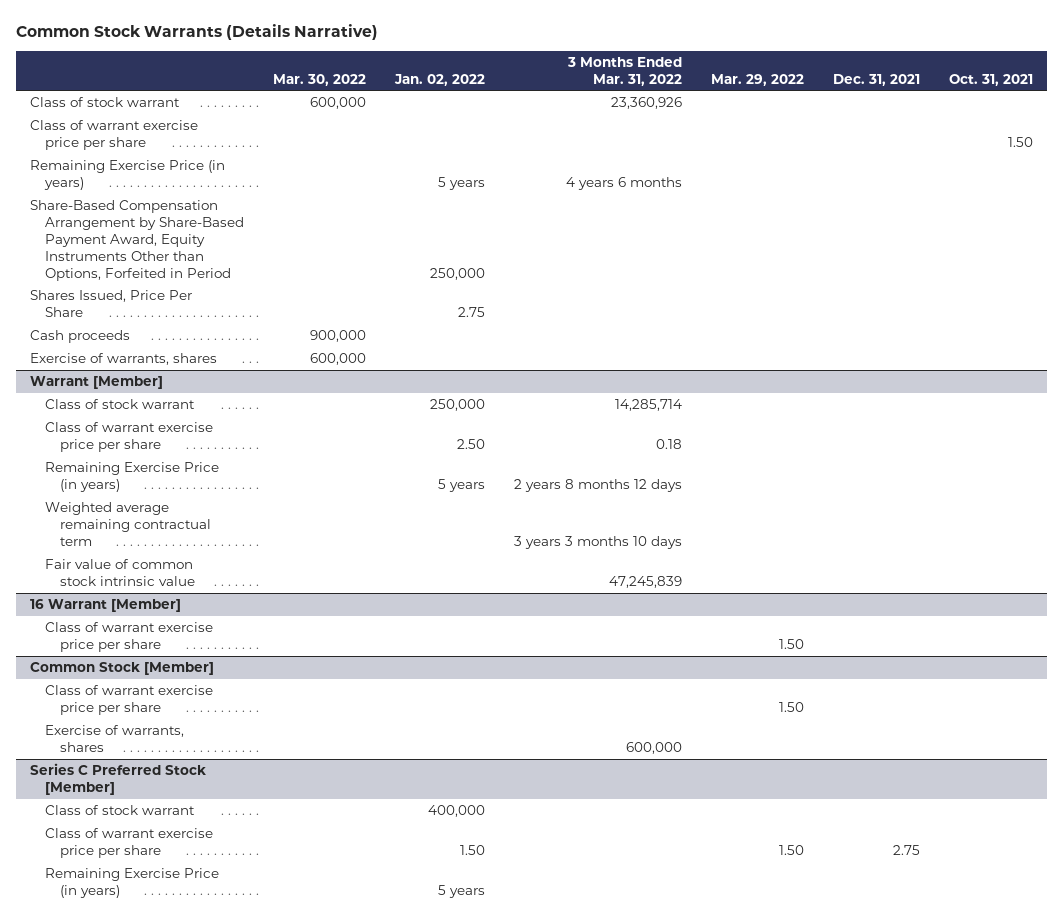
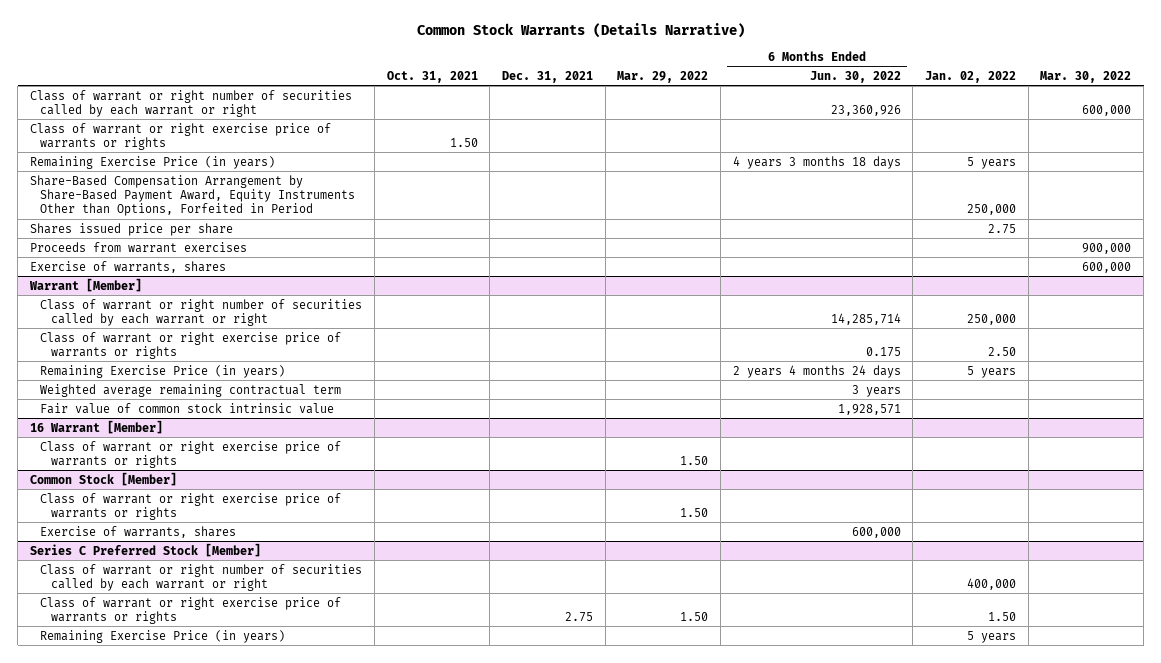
- | Mar. 30, 2022 | Jan. 02, 2022 | 3 Months Ended Mar. 31, 2022 | Mar. 29, 2022 | Dec. 31, 2021 | Oct. 31, 2021
+ | Oct. 31, 2021 | Dec. 31, 2021 | Mar. 29, 2022 | 6 Months Ended Jun. 30, 2022 | Jan. 02, 2022 | Mar. 30, 2022
- Class of stock warrant | 600,000 | | 23,360,926 | | |
- Class of warrant exercise price per share | | | | | | 1.50
+ Class of warrant or right number of securities called by each warrant or right | | | | 23,360,926 | | 600,000
+ Class of warrant or right exercise price of warrants or rights | 1.50 | | | | |
- Shares Issued, Price Per Share | | 2.75 | | | |
- Cash proceeds | 900,000 | | | | |
+ Shares issued price per share | | | | | 2.75 |
+ Proceeds from warrant exercises | | | | | | 900,000
@ Warrant [Member]
- Class of stock warrant | | 250,000 | 14,285,714 | | |
- Class of warrant exercise price per share | | 2.50 | 0.18 | | |
+ Class of warrant or right number of securities called by each warrant or right | | | | 14,285,714 | 250,000 |
+ Class of warrant or right exercise price of warrants or rights | | | | 0.175 | 2.50 |
@ 16 Warrant [Member]
- Class of warrant exercise price per share | | | | 1.50 | |
+ Class of warrant or right exercise price of warrants or rights | | | 1.50 | | |
@ Common Stock [Member]
- Class of warrant exercise price per share | | | | 1.50 | |
+ Class of warrant or right exercise price of warrants or rights | | | 1.50 | | |
@ Series C Preferred Stock [Member]
- Class of stock warrant | | 400,000 | | | |
- Class of warrant exercise price per share | | 1.50 | | 1.50 | 2.75 |
+ Class of warrant or right number of securities called by each warrant or right | | | | | 400,000 |
+ Class of warrant or right exercise price of warrants or rights | | 2.75 | 1.50 | | 1.50 |

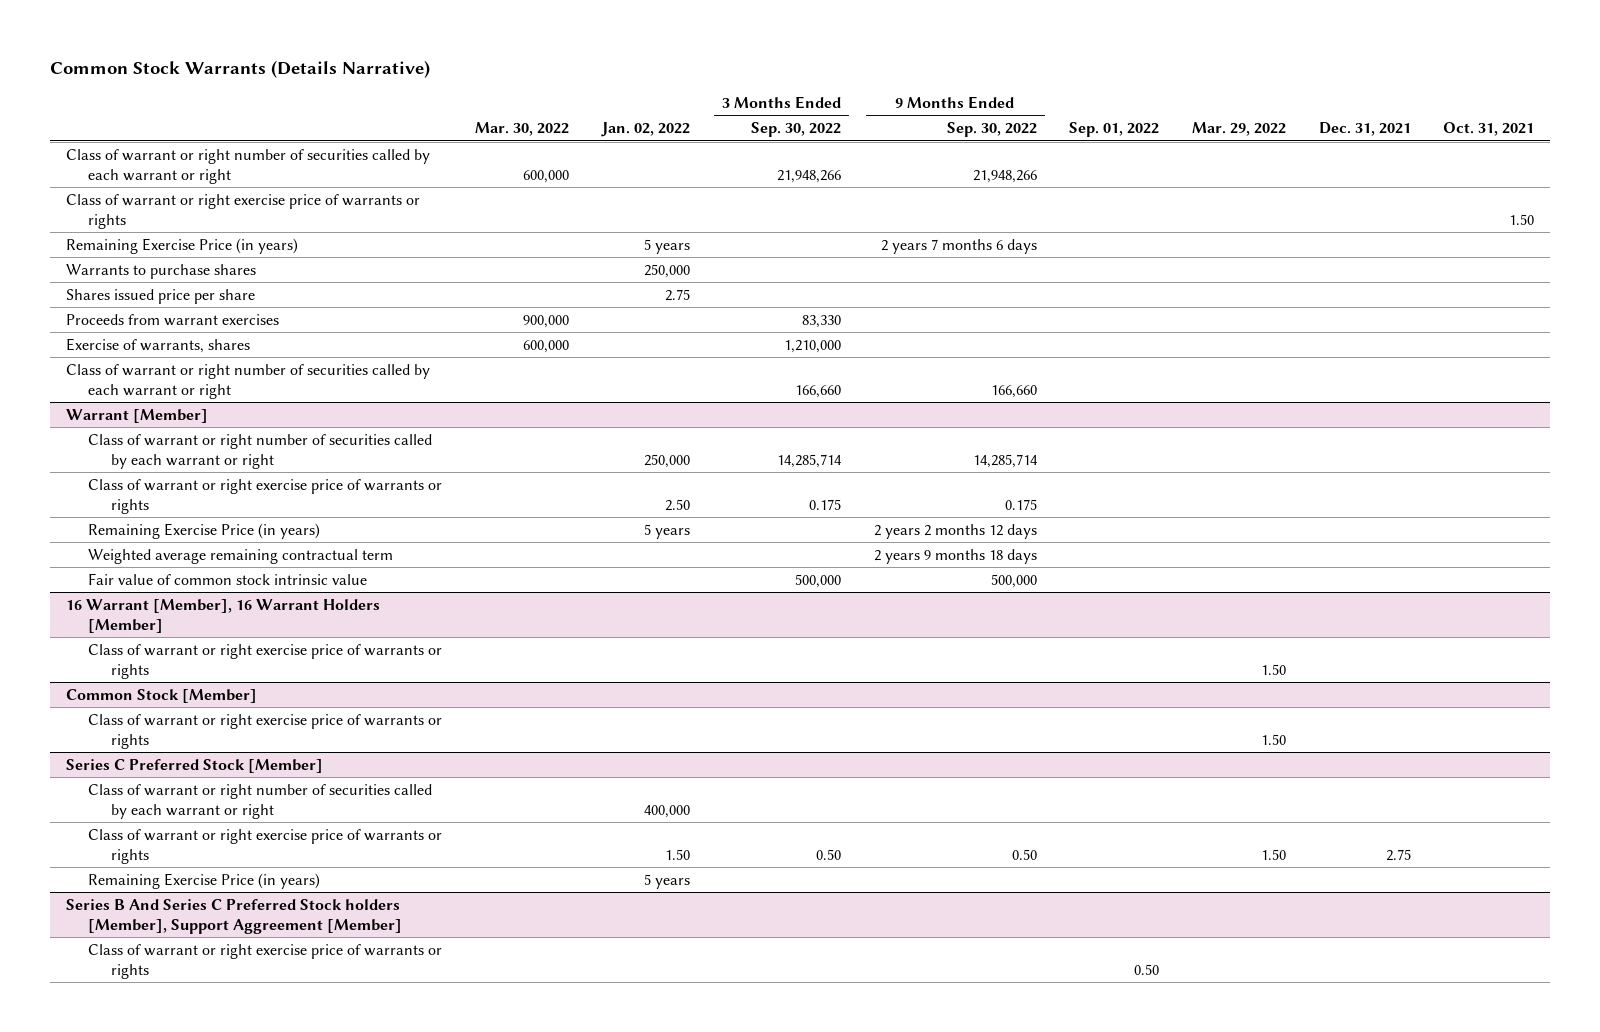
- | Oct. 31, 2021 | Dec. 31, 2021 | Mar. 29, 2022 | 6 Months Ended Jun. 30, 2022 | Jan. 02, 2022 | Mar. 30, 2022
+ | Mar. 30, 2022 | Jan. 02, 2022 | 3 Months Ended Sep. 30, 2022 | 9 Months Ended Sep. 30, 2022 | Sep. 01, 2022 | Mar. 29, 2022 | Dec. 31, 2021 | Oct. 31, 2021
- Share-Based Compensation Arrangement by Share-Based Payment Award, Equity Instruments Other than Options, Forfeited in Period | | | | | 250,000 |
+ Warrants to purchase shares | | 250,000 | | | | | |
+ Class of warrant or right number of securities called by each warrant or right | | | 166,660 | 166,660 | | | |
- 16 Warrant [Member]
+ 16 Warrant [Member], 16 Warrant Holders [Member]
@ Common Stock [Member]
- Exercise of warrants, shares | | | | 600,000 | |
+ Series B And Series C Preferred Stock holders [Member], Support Aggreement [Member]
+ Class of warrant or right exercise price of warrants or rights | | | | | 0.50 | | |

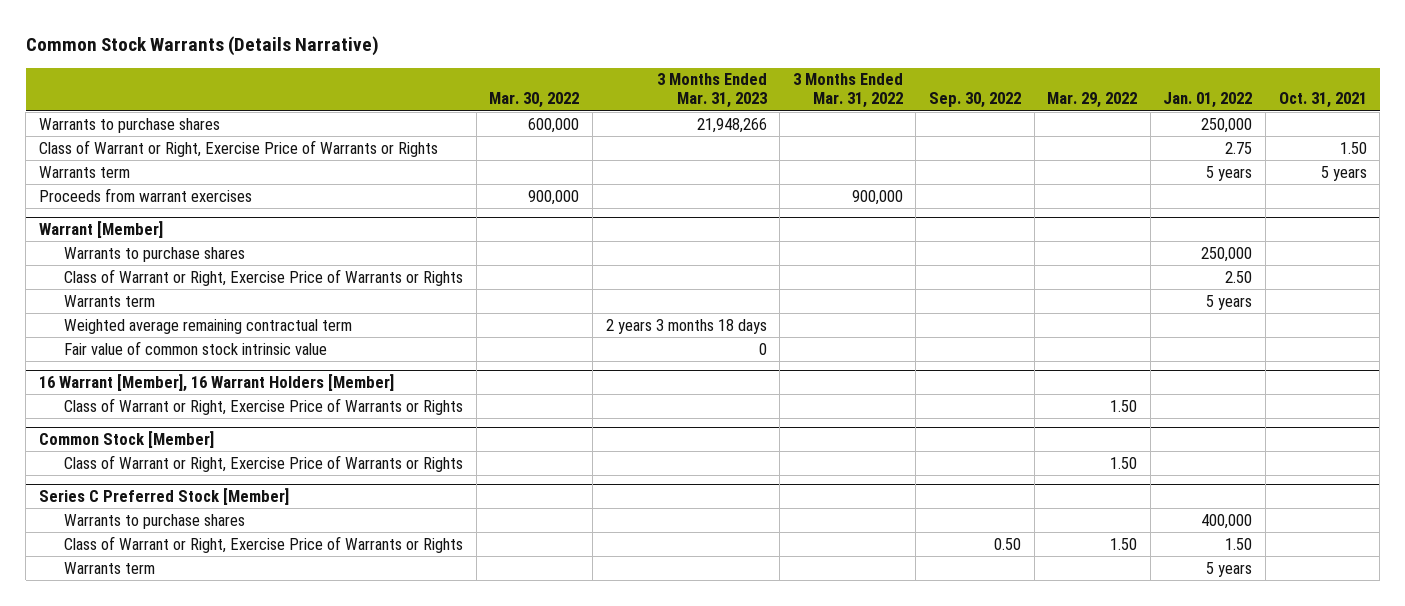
- | Mar. 30, 2022 | Jan. 02, 2022 | 3 Months Ended Sep. 30, 2022 | 9 Months Ended Sep. 30, 2022 | Sep. 01, 2022 | Mar. 29, 2022 | Dec. 31, 2021 | Oct. 31, 2021
+ | Mar. 30, 2022 | 3 Months Ended Mar. 31, 2023 | 3 Months Ended Mar. 31, 2022 | Sep. 30, 2022 | Mar. 29, 2022 | Jan. 01, 2022 | Oct. 31, 2021
- Class of warrant or right number of securities called by each warrant or right | 600,000 | | 21,948,266 | 21,948,266 | | | |
- Class of warrant or right exercise price of warrants or rights | | | | | | | | 1.50
- Remaining Exercise Price (in years) | | 5 years | | 2 years 7 months 6 days | | | |
- Warrants to purchase shares | | 250,000 | | | | | |
- Shares issued price per share | | 2.75 | | | | | |
+ Warrants to purchase shares | 600,000 | 21,948,266 | | | | 250,000 |
+ Class of Warrant or Right, Exercise Price of Warrants or Rights | | | | | | 2.75 | 1.50
+ Warrants term | | | | | | 5 years | 5 years
- Exercise of warrants, shares | 600,000 | | 1,210,000 | | | | |
- Class of warrant or right number of securities called by each warrant or right | | | 166,660 | 166,660 | | | |
@ Warrant [Member]
- Class of warrant or right number of securities called by each warrant or right | | 250,000 | 14,285,714 | 14,285,714 | | | |
- Class of warrant or right exercise price of warrants or rights | | 2.50 | 0.175 | 0.175 | | | |
- Remaining Exercise Price (in years) | | 5 years | | 2 years 2 months 12 days | | | |
+ Warrants to purchase shares | | | | | | 250,000 |
+ Class of Warrant or Right, Exercise Price of Warrants or Rights | | | | | | 2.50 |
+ Warrants term | | | | | | 5 years |
@ 16 Warrant [Member], 16 Warrant Holders [Member]
- Class of warrant or right exercise price of warrants or rights | | | | | | 1.50 | |
+ Class of Warrant or Right, Exercise Price of Warrants or Rights | | | | | 1.50 | |
@ Common Stock [Member]
- Class of warrant or right exercise price of warrants or rights | | | | | | 1.50 | |
+ Class of Warrant or Right, Exercise Price of Warrants or Rights | | | | | 1.50 | |
@ Series C Preferred Stock [Member]
- Class of warrant or right number of securities called by each warrant or right | | 400,000 | | | | | |
- Class of warrant or right exercise price of warrants or rights | | 1.50 | 0.50 | 0.50 | | 1.50 | 2.75 |
- Remaining Exercise Price (in years) | | 5 years | | | | | |
- Series B And Series C Preferred Stock holders [Member], Support Aggreement [Member]
- Class of warrant or right exercise price of warrants or rights | | | | | 0.50 | | |
@ Series C Preferred Stock [Member]
+ Warrants to purchase shares | | | | | | 400,000 |
+ Class of Warrant or Right, Exercise Price of Warrants or Rights | | | | 0.50 | 1.50 | 1.50 |
+ Warrants term | | | | | | 5 years |

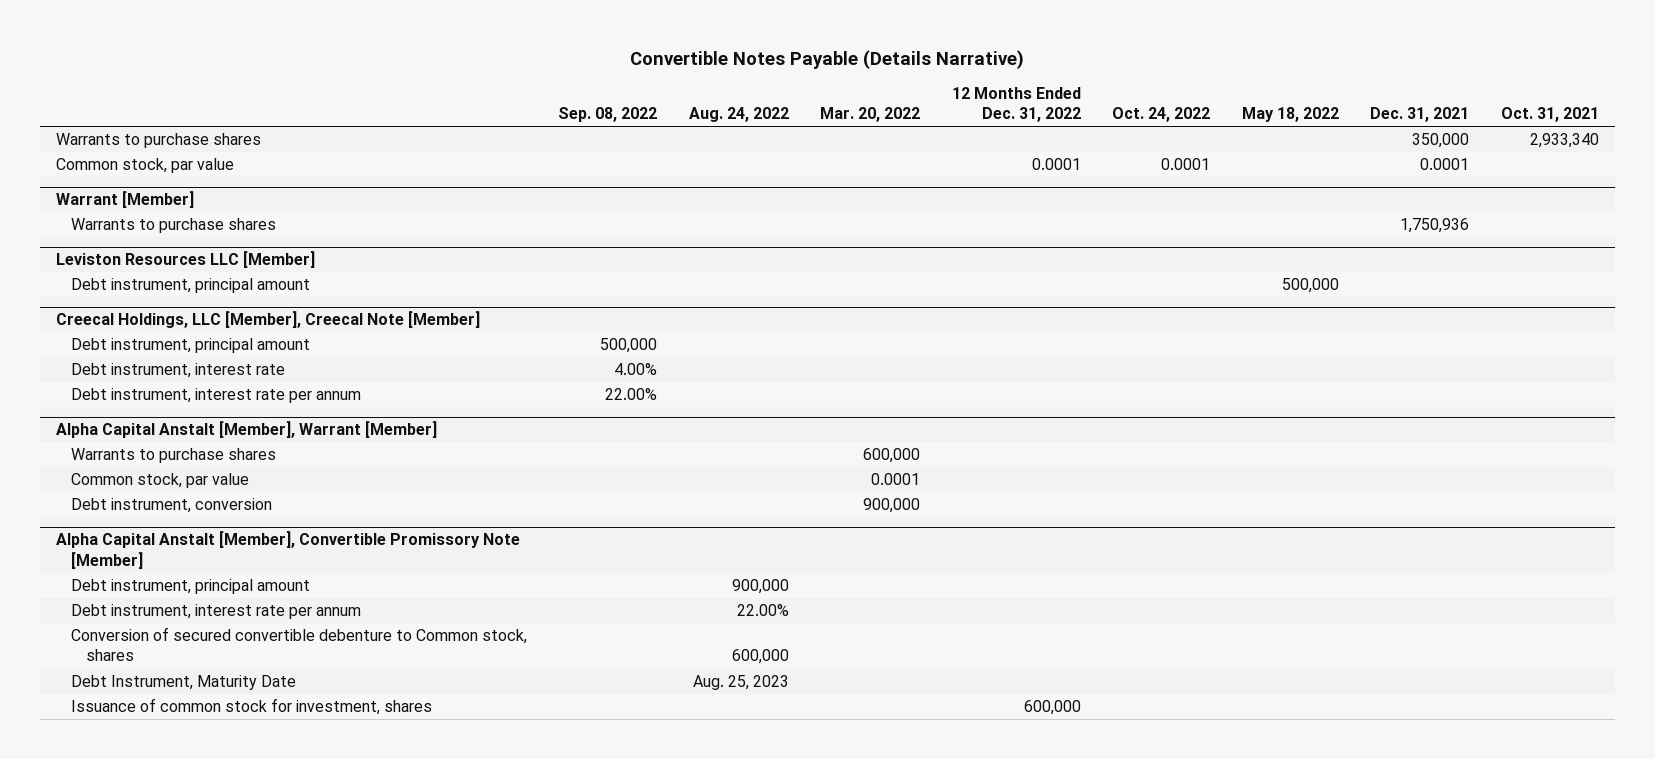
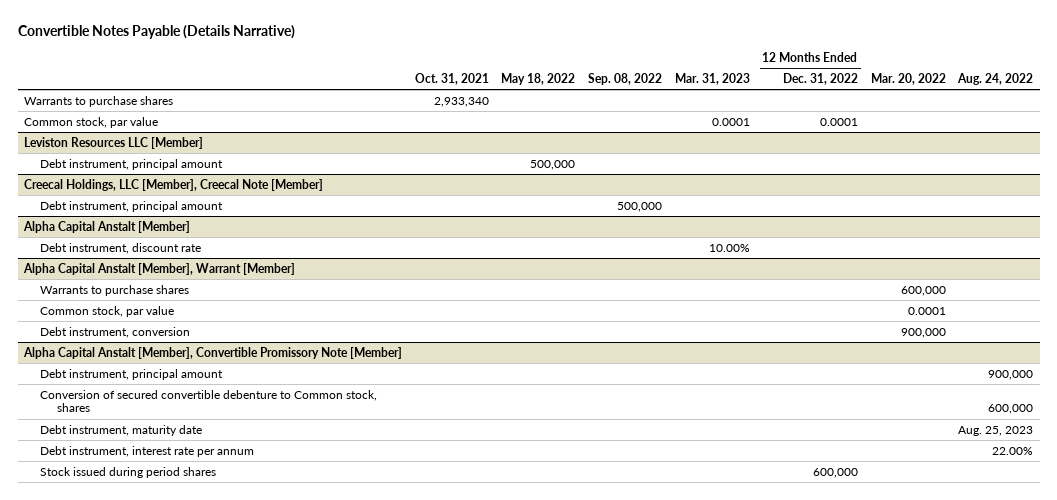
- | Sep. 08, 2022 | Aug. 24, 2022 | Mar. 20, 2022 | 12 Months Ended Dec. 31, 2022 | Oct. 24, 2022 | May 18, 2022 | Dec. 31, 2021 | Oct. 31, 2021
+ | Oct. 31, 2021 | May 18, 2022 | Sep. 08, 2022 | Mar. 31, 2023 | 12 Months Ended Dec. 31, 2022 | Mar. 20, 2022 | Aug. 24, 2022
- Warrant [Member]
- Warrants to purchase shares | | | | | | | 1,750,936 |
@ Creecal Holdings, LLC [Member], Creecal Note [Member]
- Debt instrument, interest rate | 4.00% | | | | | | |
- Debt instrument, interest rate per annum | 22.00% | | | | | | |
+ Alpha Capital Anstalt [Member]
+ Debt instrument, discount rate | | | | 10.00% | | |
@ Alpha Capital Anstalt [Member], Convertible Promissory Note [Member]
- Debt Instrument, Maturity Date | | Aug. 25, 2023 | | | | | |
- Issuance of common stock for investment, shares | | | | 600,000 | | | |
+ Debt instrument, maturity date | | | | | | | Aug. 25, 2023
moved down: Debt instrument, interest rate per annum | | | | | | | 22.00%
+ Stock issued during period shares | | | | | 600,000 | |

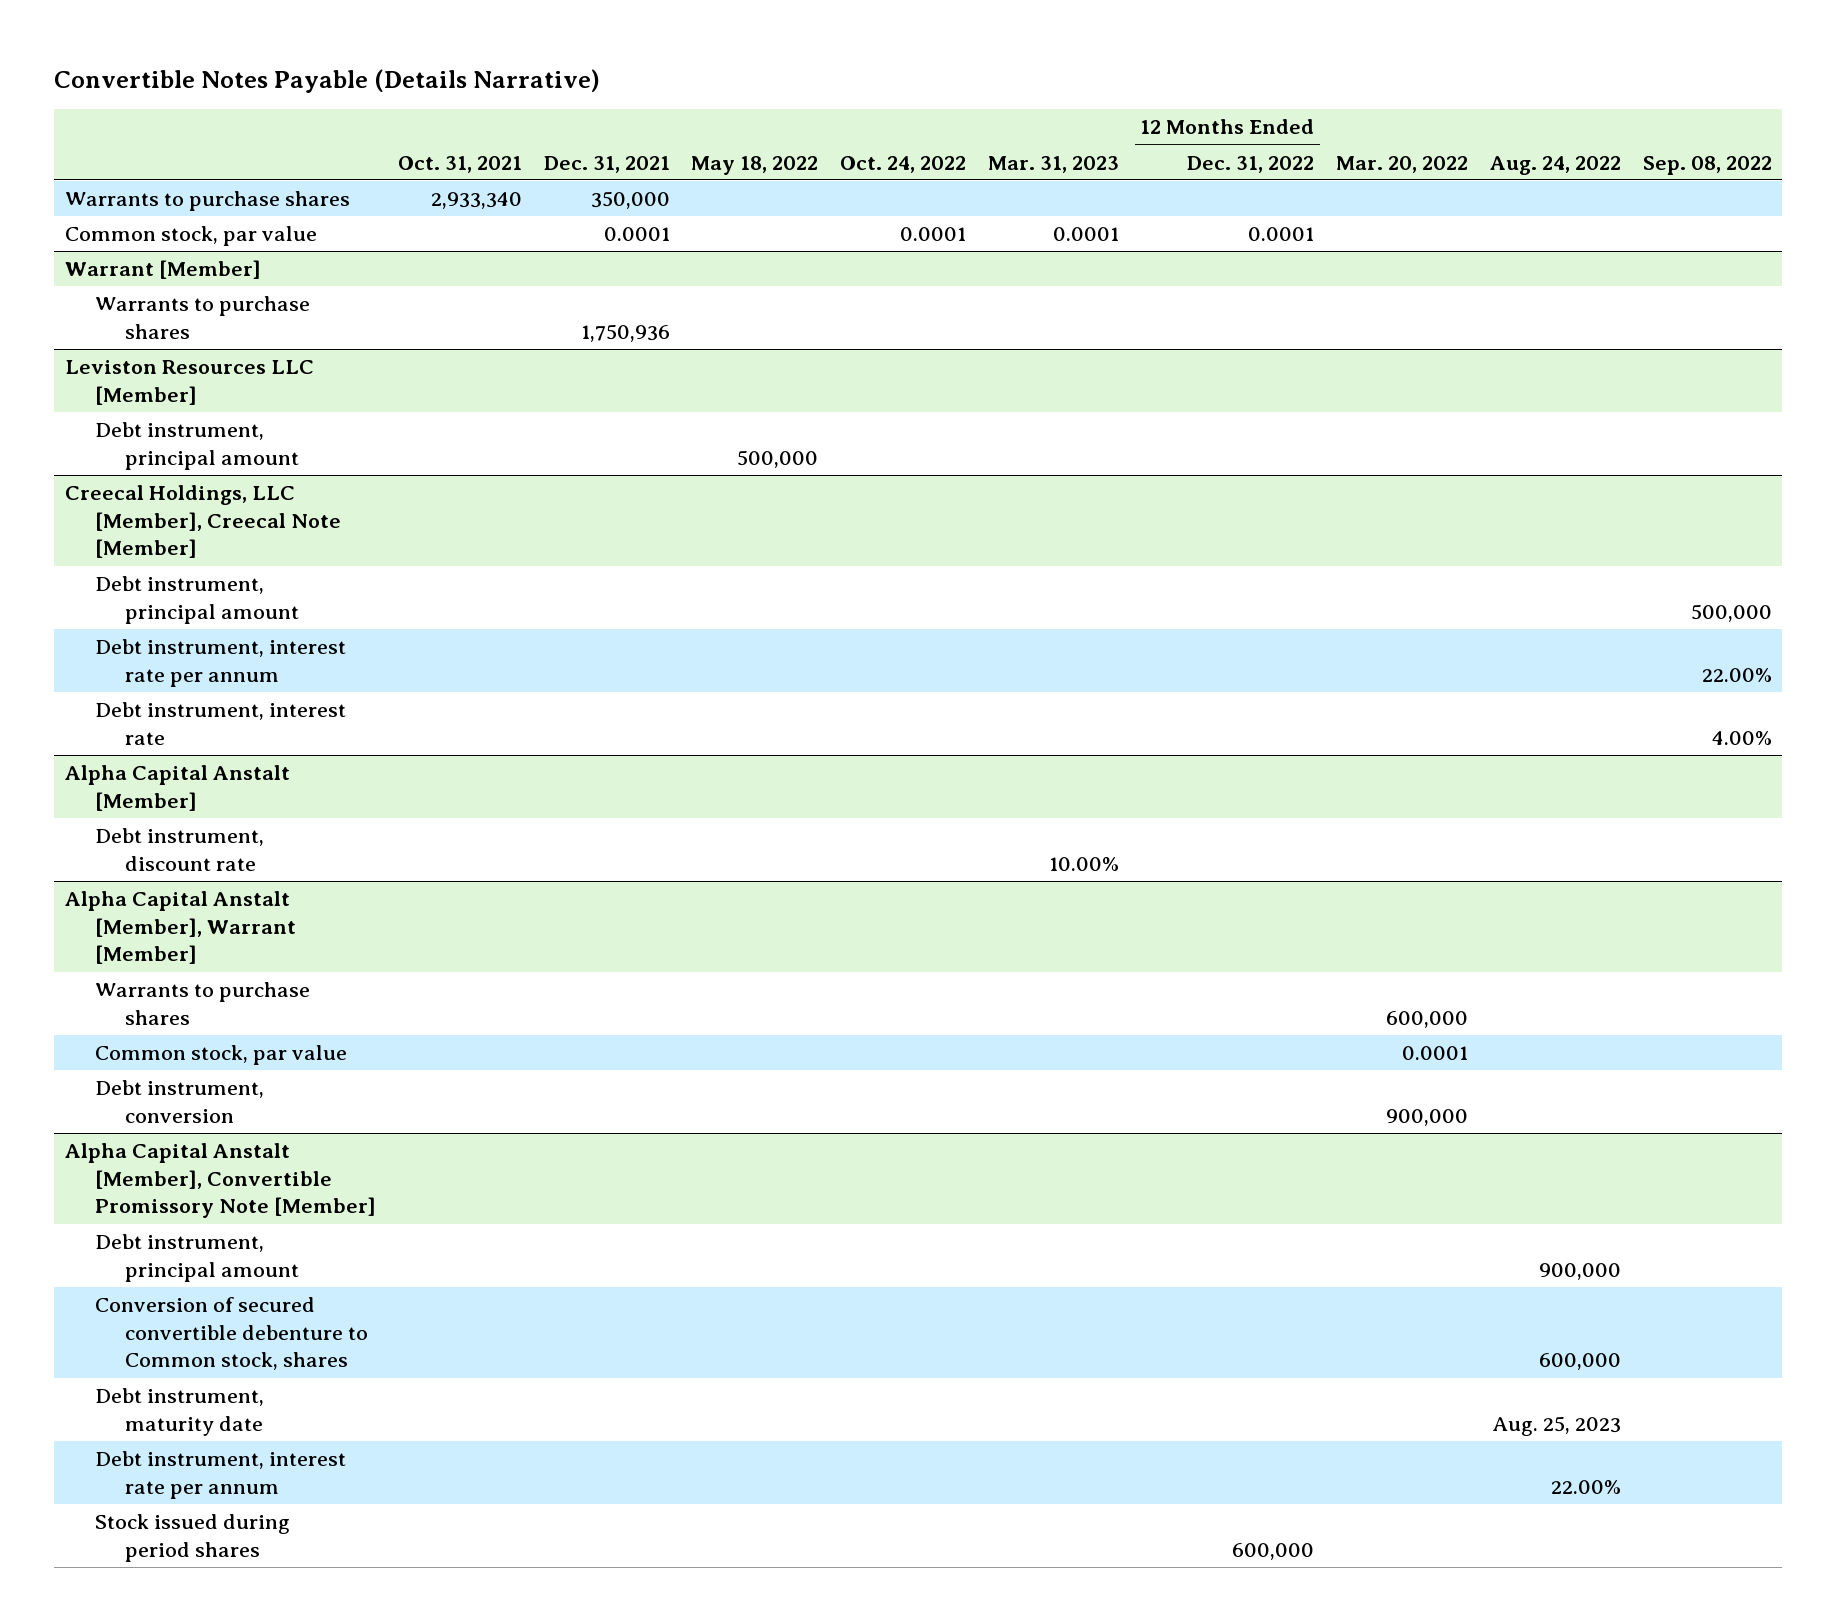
- | Oct. 31, 2021 | May 18, 2022 | Sep. 08, 2022 | Mar. 31, 2023 | 12 Months Ended Dec. 31, 2022 | Mar. 20, 2022 | Aug. 24, 2022
+ | Oct. 31, 2021 | Dec. 31, 2021 | May 18, 2022 | Oct. 24, 2022 | Mar. 31, 2023 | 12 Months Ended Dec. 31, 2022 | Mar. 20, 2022 | Aug. 24, 2022 | Sep. 08, 2022
+ Warrant [Member]
+ Warrants to purchase shares | | 1,750,936 | | | | | | |
@ Creecal Holdings, LLC [Member], Creecal Note [Member]
+ Debt instrument, interest rate per annum | | | | | | | | | 22.00%
+ Debt instrument, interest rate | | | | | | | | | 4.00%

